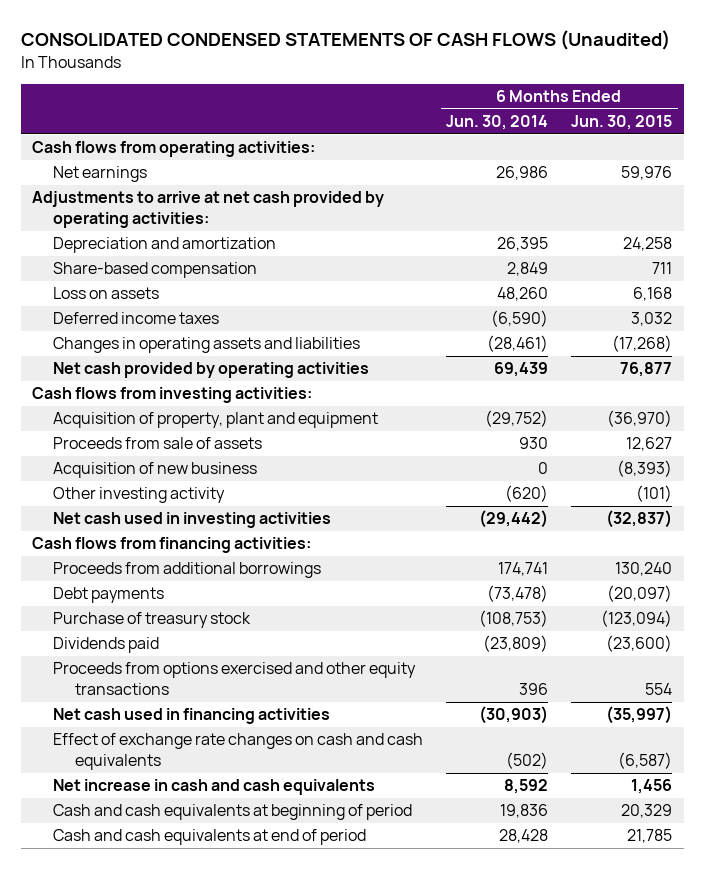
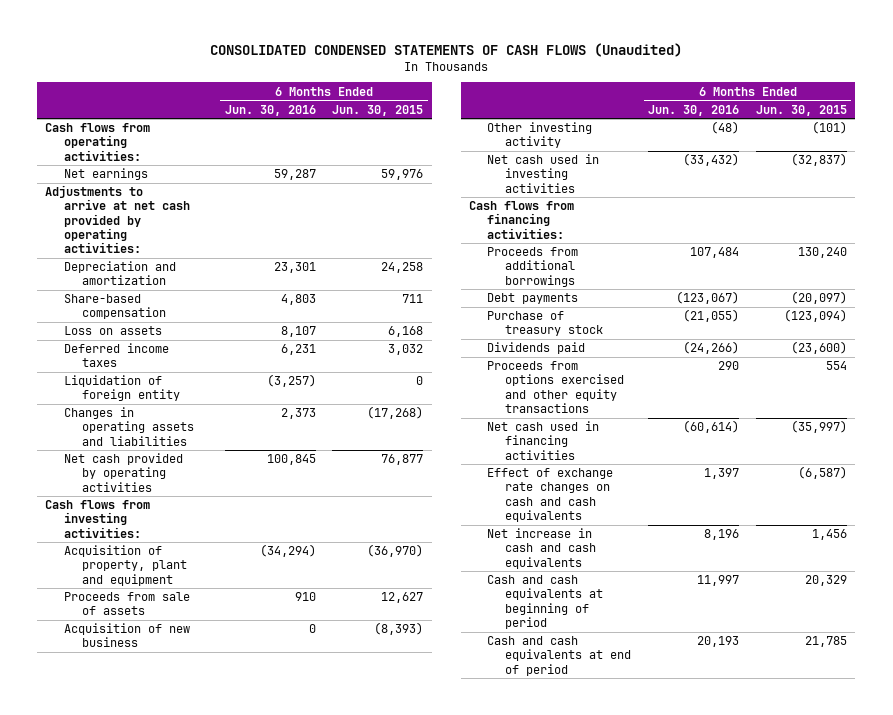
- | 6 Months Ended Jun. 30, 2014 | 6 Months Ended Jun. 30, 2015
+ | 6 Months Ended Jun. 30, 2016 | 6 Months Ended Jun. 30, 2015
+ Liquidation of foreign entity | (3,257) | 0

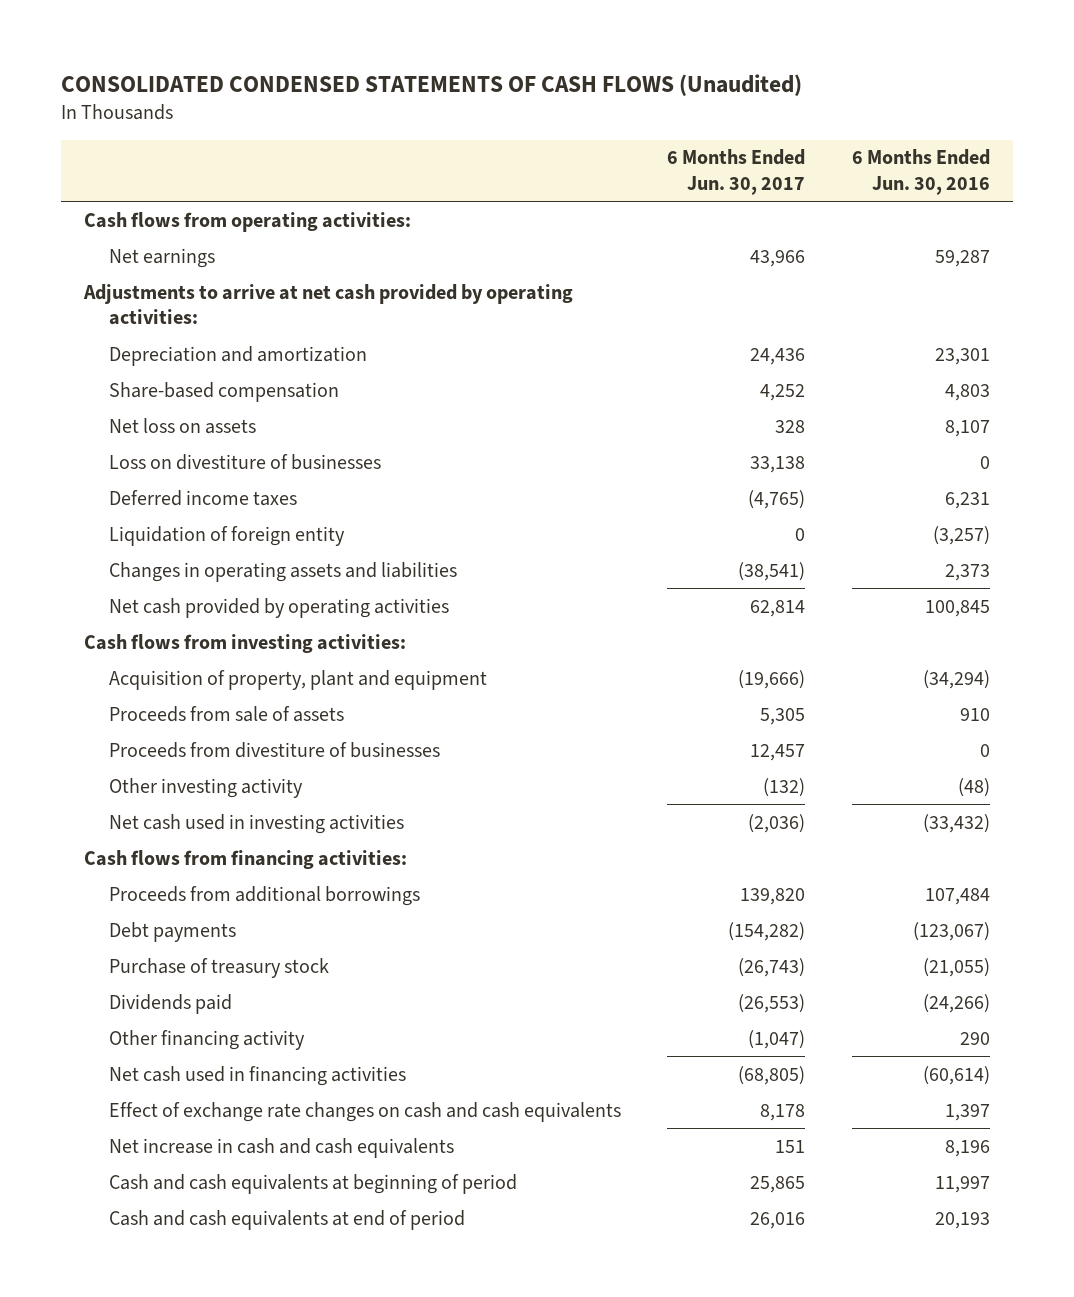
- | 6 Months Ended Jun. 30, 2016 | 6 Months Ended Jun. 30, 2015
+ | 6 Months Ended Jun. 30, 2017 | 6 Months Ended Jun. 30, 2016
- Loss on assets | 8,107 | 6,168
+ Net loss on assets | 328 | 8,107
+ Loss on divestiture of businesses | 33,138 | 0
- Acquisition of new business | 0 | (8,393)
+ Proceeds from divestiture of businesses | 12,457 | 0
- Proceeds from options exercised and other equity transactions | 290 | 554
+ Other financing activity | (1,047) | 290

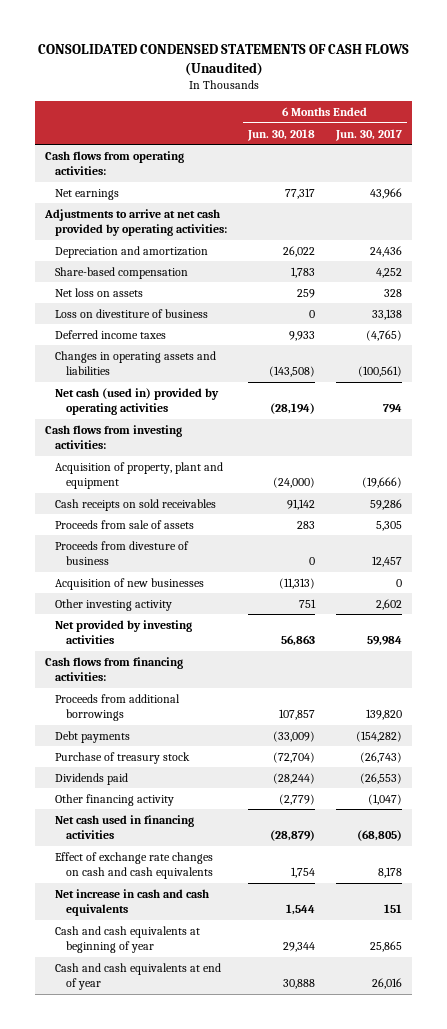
- | 6 Months Ended Jun. 30, 2017 | 6 Months Ended Jun. 30, 2016
+ | 6 Months Ended Jun. 30, 2018 | 6 Months Ended Jun. 30, 2017
- Loss on divestiture of businesses | 33,138 | 0
+ Loss on divestiture of business | 0 | 33,138
- Liquidation of foreign entity | 0 | (3,257)
- Changes in operating assets and liabilities | (38,541) | 2,373
- Net cash provided by operating activities | 62,814 | 100,845
+ Changes in operating assets and liabilities | (143,508) | (100,561)
+ Net cash (used in) provided by operating activities | (28,194) | 794
+ Cash receipts on sold receivables | 91,142 | 59,286
- Proceeds from divestiture of businesses | 12,457 | 0
- Other investing activity | (132) | (48)
- Net cash used in investing activities | (2,036) | (33,432)
+ Proceeds from divesture of business | 0 | 12,457
+ Acquisition of new businesses | (11,313) | 0
+ Other investing activity | 751 | 2,602
+ Net provided by investing activities | 56,863 | 59,984
- Cash and cash equivalents at beginning of period | 25,865 | 11,997
- Cash and cash equivalents at end of period | 26,016 | 20,193
+ Cash and cash equivalents at beginning of year | 29,344 | 25,865
+ Cash and cash equivalents at end of year | 30,888 | 26,016

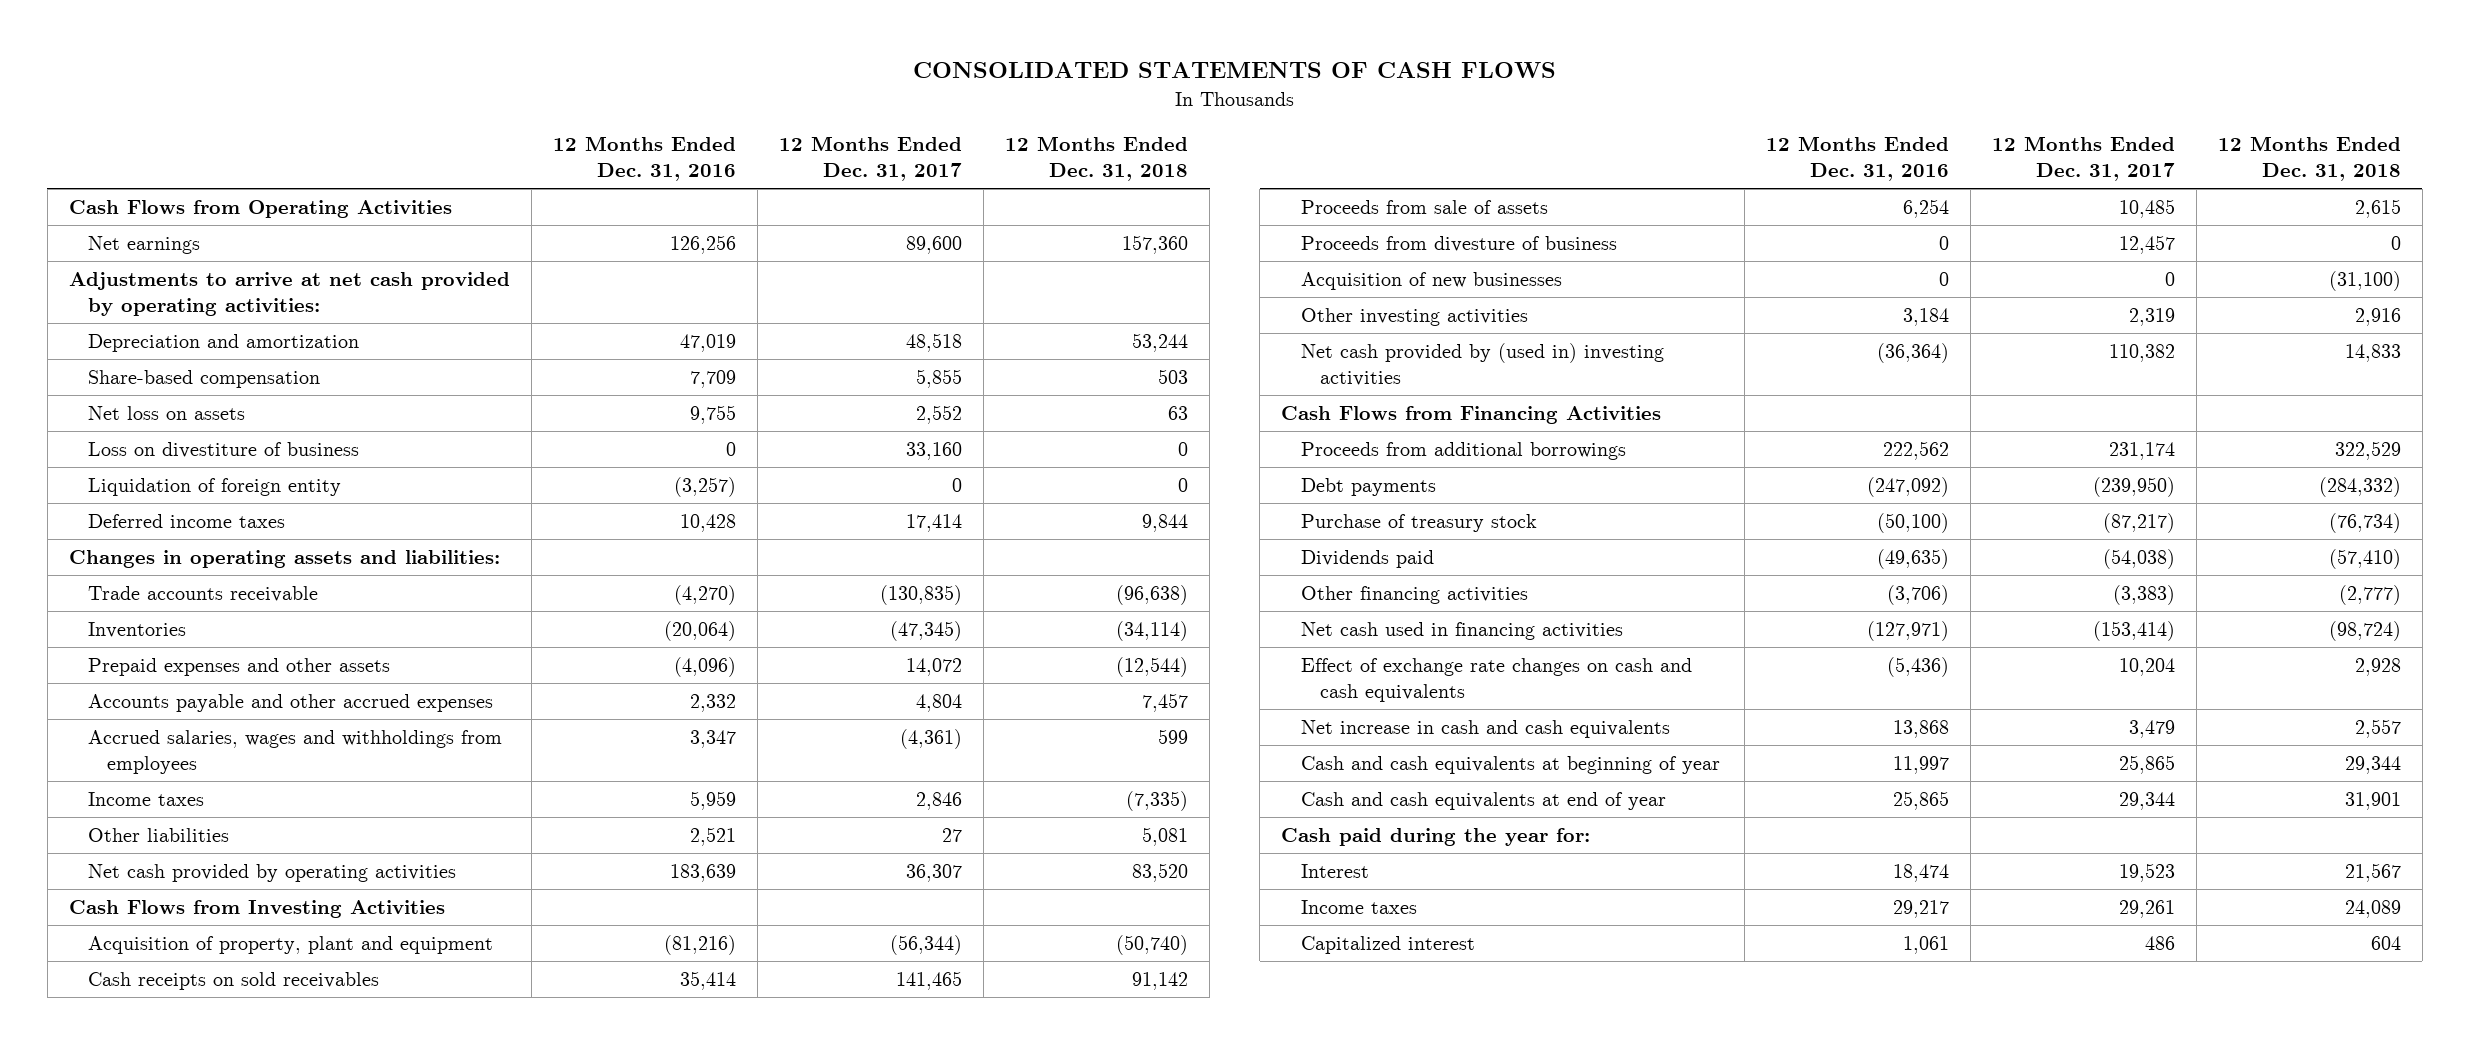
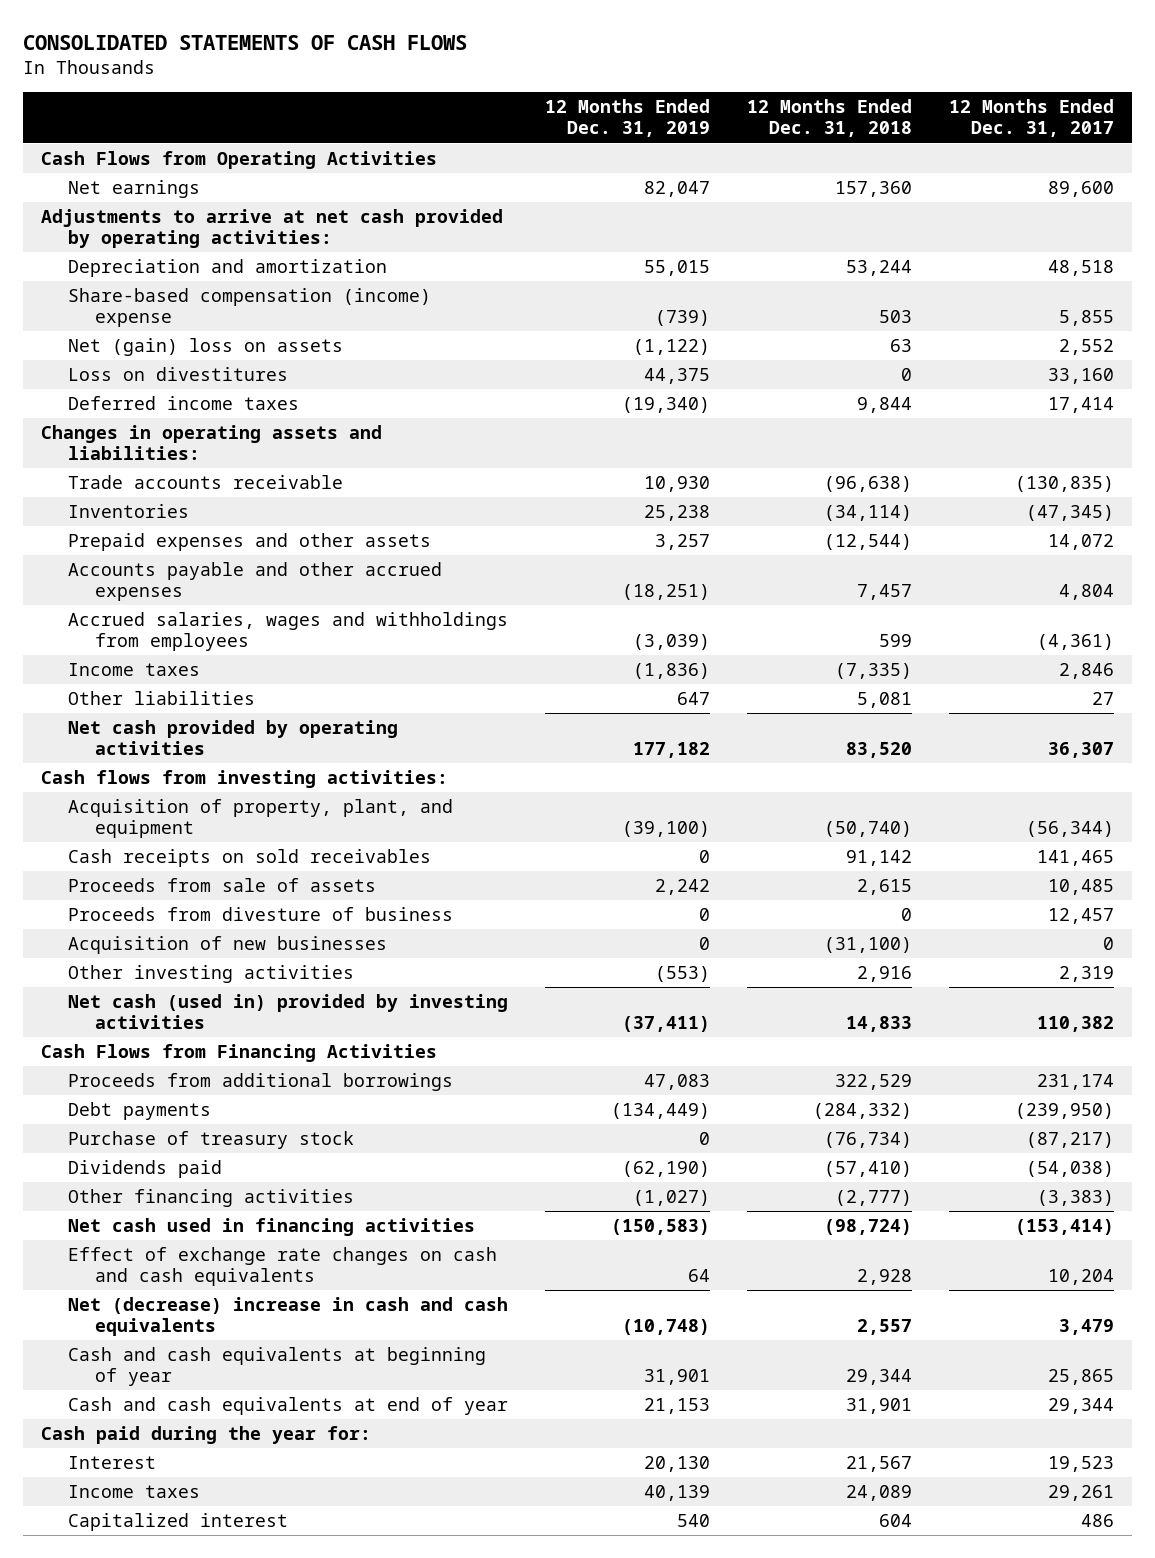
- | 12 Months Ended Dec. 31, 2016 | 12 Months Ended Dec. 31, 2017 | 12 Months Ended Dec. 31, 2018
+ | 12 Months Ended Dec. 31, 2019 | 12 Months Ended Dec. 31, 2018 | 12 Months Ended Dec. 31, 2017
- Share-based compensation | 7,709 | 5,855 | 503
- Net loss on assets | 9,755 | 2,552 | 63
- Loss on divestiture of business | 0 | 33,160 | 0
- Liquidation of foreign entity | (3,257) | 0 | 0
+ Share-based compensation (income) expense | (739) | 503 | 5,855
+ Net (gain) loss on assets | (1,122) | 63 | 2,552
+ Loss on divestitures | 44,375 | 0 | 33,160
- Cash Flows from Investing Activities
- Acquisition of property, plant and equipment | (81,216) | (56,344) | (50,740)
+ Cash flows from investing activities:
+ Acquisition of property, plant, and equipment | (39,100) | (50,740) | (56,344)
- Net cash provided by (used in) investing activities | (36,364) | 110,382 | 14,833
+ Net cash (used in) provided by investing activities | (37,411) | 14,833 | 110,382
- Net increase in cash and cash equivalents | 13,868 | 3,479 | 2,557
+ Net (decrease) increase in cash and cash equivalents | (10,748) | 2,557 | 3,479

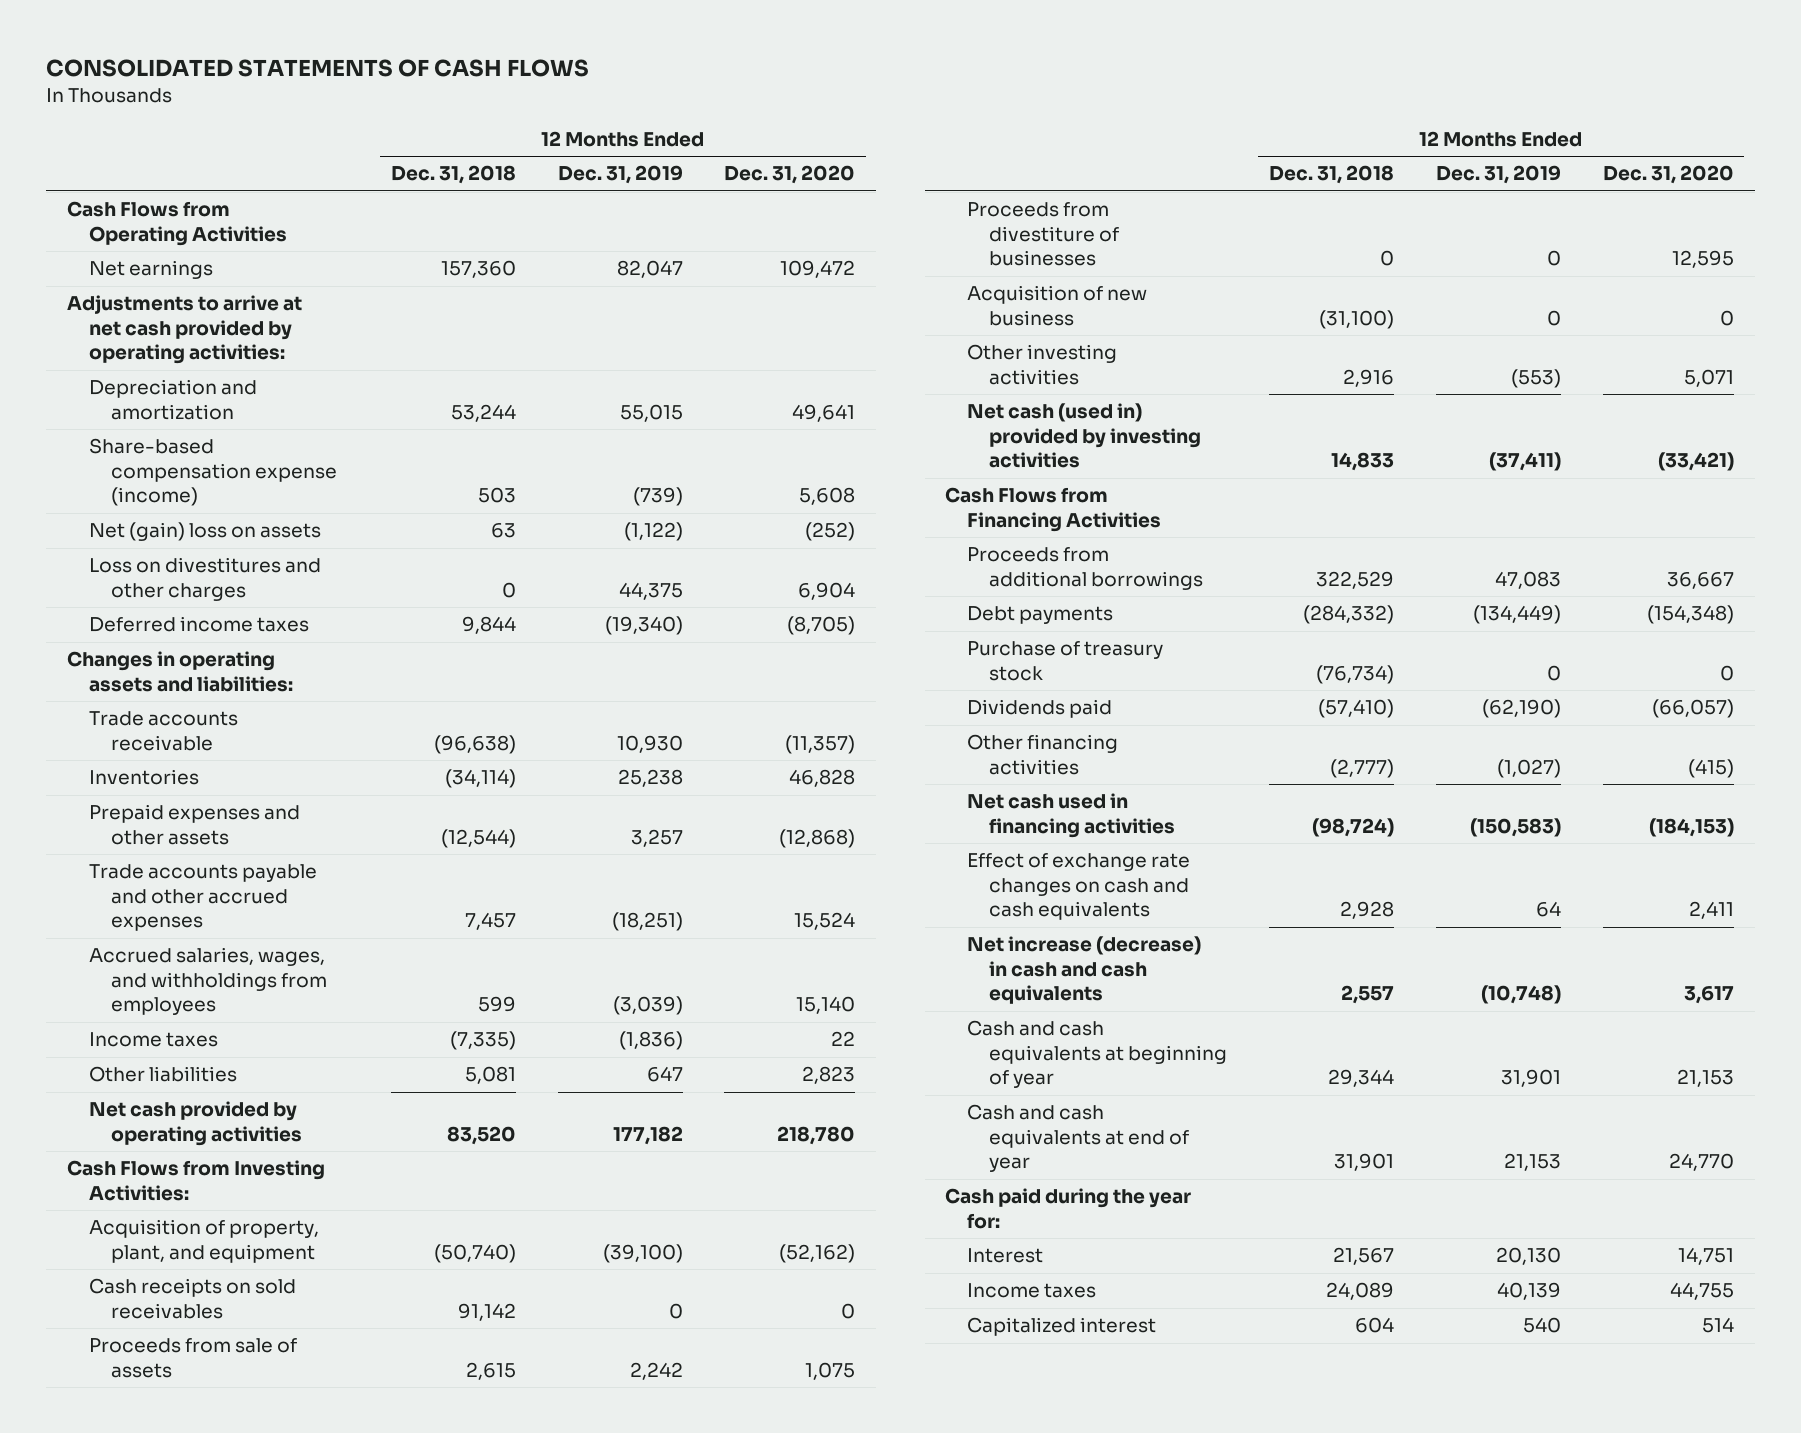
- | 12 Months Ended Dec. 31, 2019 | 12 Months Ended Dec. 31, 2018 | 12 Months Ended Dec. 31, 2017
+ | 12 Months Ended Dec. 31, 2018 | 12 Months Ended Dec. 31, 2019 | 12 Months Ended Dec. 31, 2020
- Share-based compensation (income) expense | (739) | 503 | 5,855
+ Share-based compensation expense (income) | 503 | (739) | 5,608
- Loss on divestitures | 44,375 | 0 | 33,160
+ Loss on divestitures and other charges | 0 | 44,375 | 6,904
- Accounts payable and other accrued expenses | (18,251) | 7,457 | 4,804
- Accrued salaries, wages and withholdings from employees | (3,039) | 599 | (4,361)
+ Trade accounts payable and other accrued expenses | 7,457 | (18,251) | 15,524
+ Accrued salaries, wages, and withholdings from employees | 599 | (3,039) | 15,140
- Cash flows from investing activities:
+ Cash Flows from Investing Activities:
- Proceeds from divesture of business | 0 | 0 | 12,457
- Acquisition of new businesses | 0 | (31,100) | 0
+ Proceeds from divestiture of businesses | 0 | 0 | 12,595
+ Acquisition of new business | (31,100) | 0 | 0
- Net (decrease) increase in cash and cash equivalents | (10,748) | 2,557 | 3,479
+ Net increase (decrease) in cash and cash equivalents | 2,557 | (10,748) | 3,617

